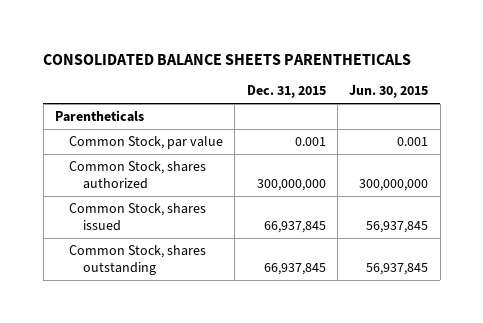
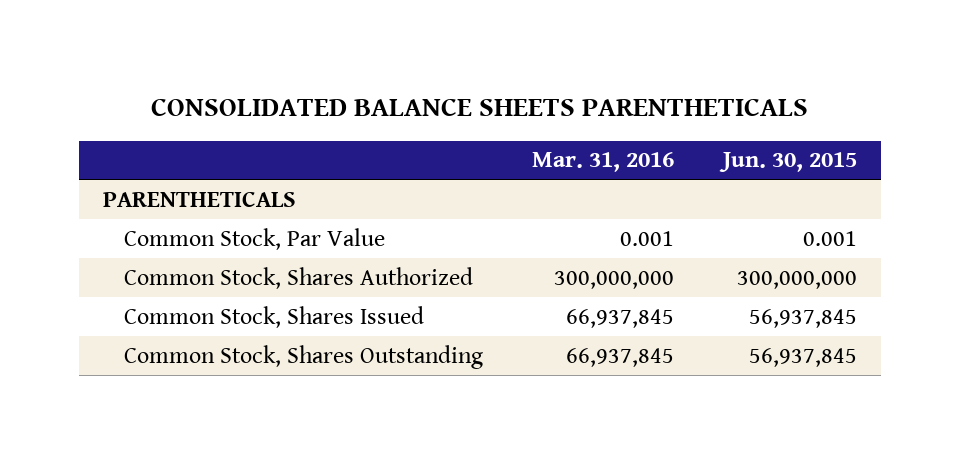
- | Dec. 31, 2015 | Jun. 30, 2015
+ | Mar. 31, 2016 | Jun. 30, 2015
- Parentheticals
- Common Stock, par value | 0.001 | 0.001
- Common Stock, shares authorized | 300,000,000 | 300,000,000
- Common Stock, shares issued | 66,937,845 | 56,937,845
- Common Stock, shares outstanding | 66,937,845 | 56,937,845
+ PARENTHETICALS
+ Common Stock, Par Value | 0.001 | 0.001
+ Common Stock, Shares Authorized | 300,000,000 | 300,000,000
+ Common Stock, Shares Issued | 66,937,845 | 56,937,845
+ Common Stock, Shares Outstanding | 66,937,845 | 56,937,845

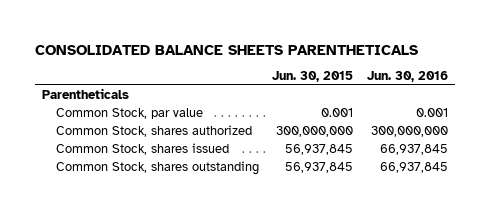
- | Mar. 31, 2016 | Jun. 30, 2015
+ | Jun. 30, 2015 | Jun. 30, 2016
- PARENTHETICALS
- Common Stock, Par Value | 0.001 | 0.001
- Common Stock, Shares Authorized | 300,000,000 | 300,000,000
- Common Stock, Shares Issued | 66,937,845 | 56,937,845
- Common Stock, Shares Outstanding | 66,937,845 | 56,937,845
+ Parentheticals
+ Common Stock, par value | 0.001 | 0.001
+ Common Stock, shares authorized | 300,000,000 | 300,000,000
+ Common Stock, shares issued | 56,937,845 | 66,937,845
+ Common Stock, shares outstanding | 56,937,845 | 66,937,845

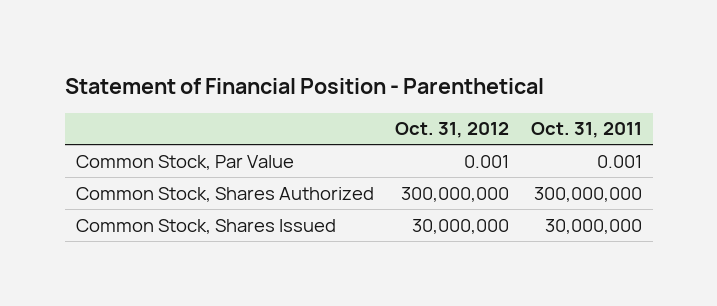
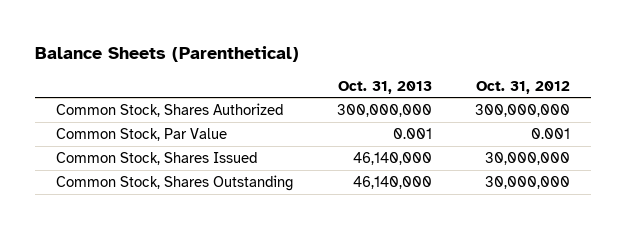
- Statement of Financial Position - Parenthetical
+ Balance Sheets (Parenthetical)
- | Oct. 31, 2012 | Oct. 31, 2011
+ | Oct. 31, 2013 | Oct. 31, 2012
moved down: Common Stock, Par Value | 0.001 | 0.001
+ Common Stock, Shares Outstanding | 46,140,000 | 30,000,000

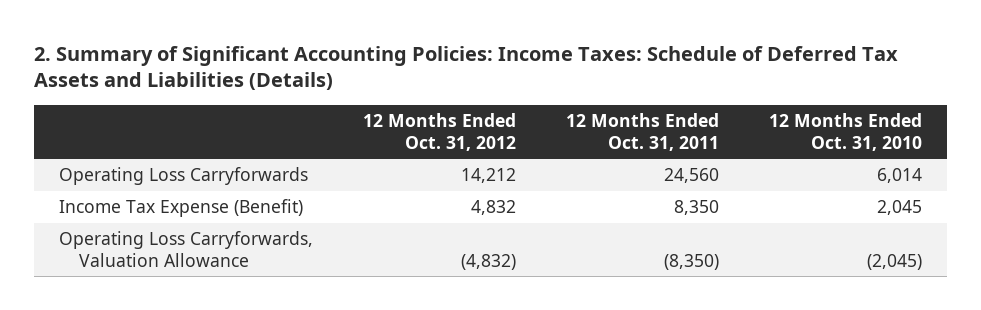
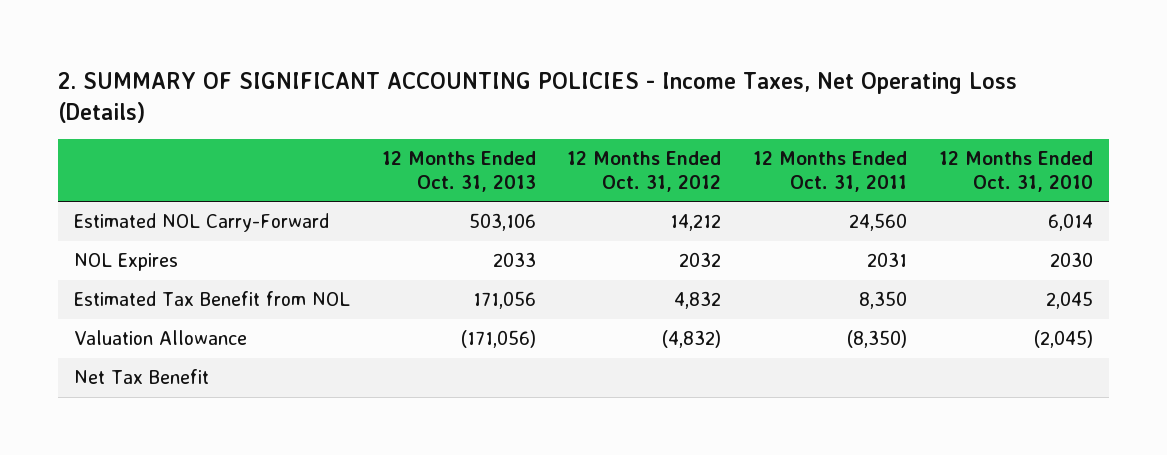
- 2. Summary of Significant Accounting Policies: Income Taxes: Schedule of Deferred Tax Assets and Liabilities (Details)
+ 2. SUMMARY OF SIGNIFICANT ACCOUNTING POLICIES - Income Taxes, Net Operating Loss (Details)
- | 12 Months Ended Oct. 31, 2012 | 12 Months Ended Oct. 31, 2011 | 12 Months Ended Oct. 31, 2010
+ | 12 Months Ended Oct. 31, 2013 | 12 Months Ended Oct. 31, 2012 | 12 Months Ended Oct. 31, 2011 | 12 Months Ended Oct. 31, 2010
- Operating Loss Carryforwards | 14,212 | 24,560 | 6,014
- Income Tax Expense (Benefit) | 4,832 | 8,350 | 2,045
- Operating Loss Carryforwards, Valuation Allowance | (4,832) | (8,350) | (2,045)
+ Estimated NOL Carry-Forward | 503,106 | 14,212 | 24,560 | 6,014
+ NOL Expires | 2033 | 2032 | 2031 | 2030
+ Estimated Tax Benefit from NOL | 171,056 | 4,832 | 8,350 | 2,045
+ Valuation Allowance | (171,056) | (4,832) | (8,350) | (2,045)
+ Net Tax Benefit

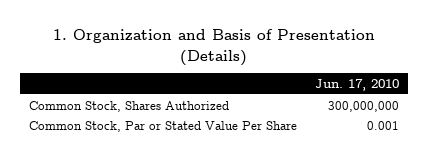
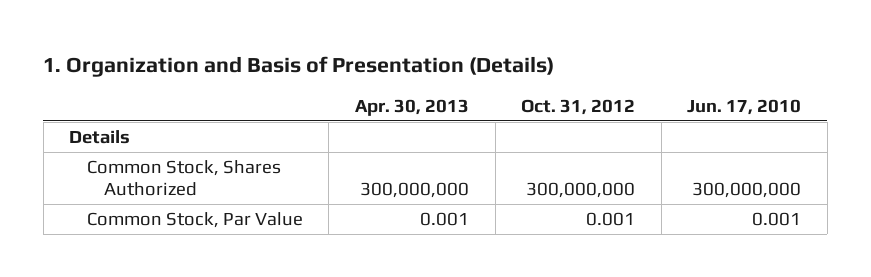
- | Jun. 17, 2010
+ | Apr. 30, 2013 | Oct. 31, 2012 | Jun. 17, 2010
+ Details
- Common Stock, Par or Stated Value Per Share | 0.001
+ Common Stock, Par Value | 0.001 | 0.001 | 0.001

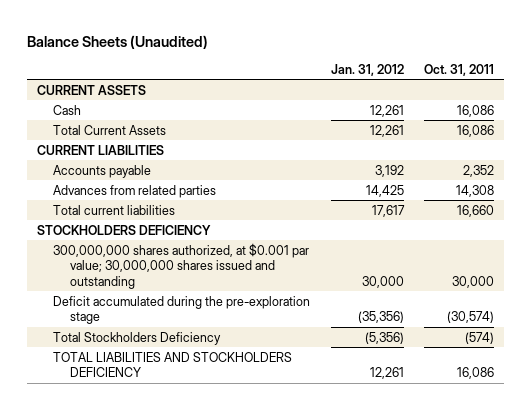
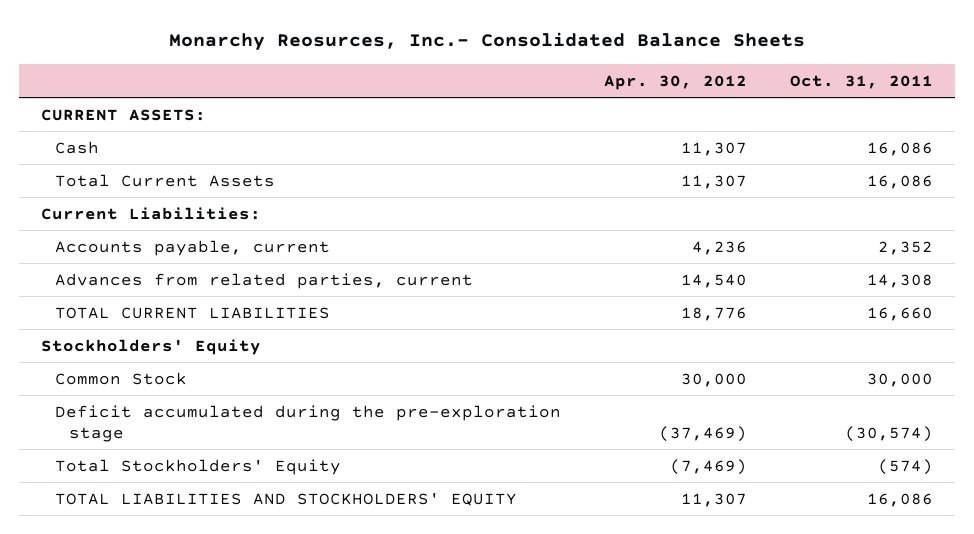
- Balance Sheets (Unaudited)
+ Monarchy Reosurces, Inc.- Consolidated Balance Sheets
- | Jan. 31, 2012 | Oct. 31, 2011
+ | Apr. 30, 2012 | Oct. 31, 2011
- CURRENT ASSETS
+ CURRENT ASSETS:
- CURRENT LIABILITIES
- Accounts payable | 3,192 | 2,352
- Advances from related parties | 14,425 | 14,308
- Total current liabilities | 17,617 | 16,660
- STOCKHOLDERS DEFICIENCY
- 300,000,000 shares authorized, at $0.001 par value; 30,000,000 shares issued and outstanding | 30,000 | 30,000
+ Current Liabilities:
+ Accounts payable, current | 4,236 | 2,352
+ Advances from related parties, current | 14,540 | 14,308
+ TOTAL CURRENT LIABILITIES | 18,776 | 16,660
+ Stockholders' Equity
+ Common Stock | 30,000 | 30,000
- Total Stockholders Deficiency | (5,356) | (574)
- TOTAL LIABILITIES AND STOCKHOLDERS DEFICIENCY | 12,261 | 16,086
+ Total Stockholders' Equity | (7,469) | (574)
+ TOTAL LIABILITIES AND STOCKHOLDERS' EQUITY | 11,307 | 16,086

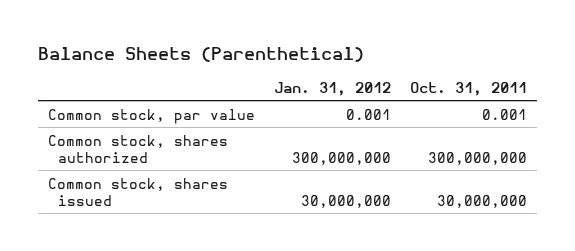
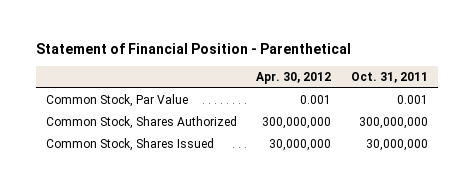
- Balance Sheets (Parenthetical)
+ Statement of Financial Position - Parenthetical
- | Jan. 31, 2012 | Oct. 31, 2011
+ | Apr. 30, 2012 | Oct. 31, 2011
- Common stock, par value | 0.001 | 0.001
- Common stock, shares authorized | 300,000,000 | 300,000,000
- Common stock, shares issued | 30,000,000 | 30,000,000
+ Common Stock, Par Value | 0.001 | 0.001
+ Common Stock, Shares Authorized | 300,000,000 | 300,000,000
+ Common Stock, Shares Issued | 30,000,000 | 30,000,000

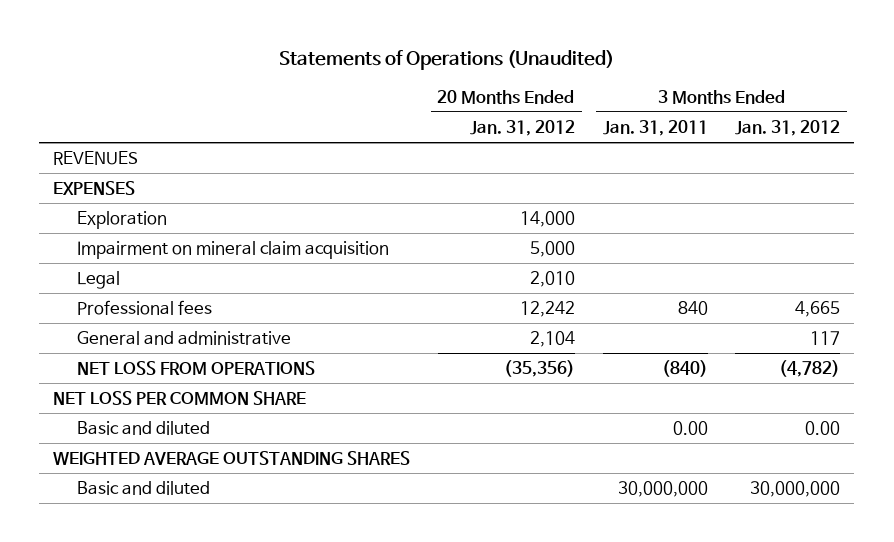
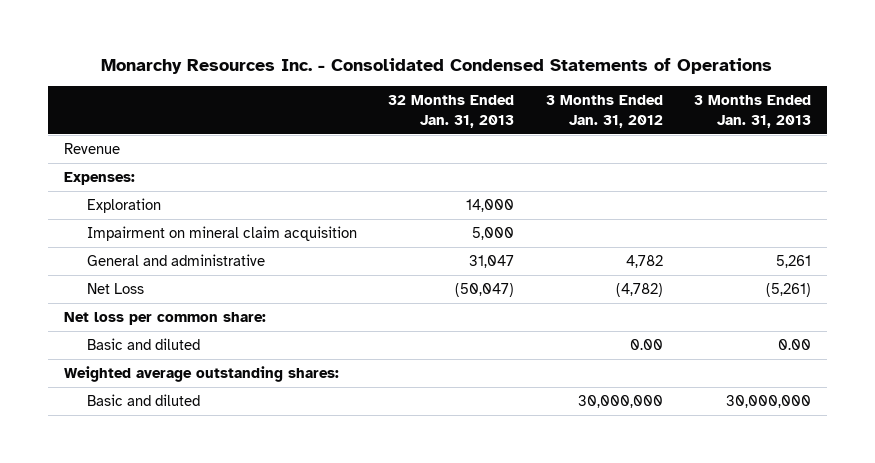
- Statements of Operations (Unaudited)
+ Monarchy Resources Inc. - Consolidated Condensed Statements of Operations
- | 20 Months Ended Jan. 31, 2012 | 3 Months Ended Jan. 31, 2011 | 3 Months Ended Jan. 31, 2012
+ | 32 Months Ended Jan. 31, 2013 | 3 Months Ended Jan. 31, 2012 | 3 Months Ended Jan. 31, 2013
- REVENUES
- EXPENSES
+ Revenue
+ Expenses:
- Legal | 2,010 | |
- Professional fees | 12,242 | 840 | 4,665
- General and administrative | 2,104 | | 117
- NET LOSS FROM OPERATIONS | (35,356) | (840) | (4,782)
- NET LOSS PER COMMON SHARE
+ General and administrative | 31,047 | 4,782 | 5,261
+ Net Loss | (50,047) | (4,782) | (5,261)
+ Net loss per common share:
- WEIGHTED AVERAGE OUTSTANDING SHARES
+ Weighted average outstanding shares:

